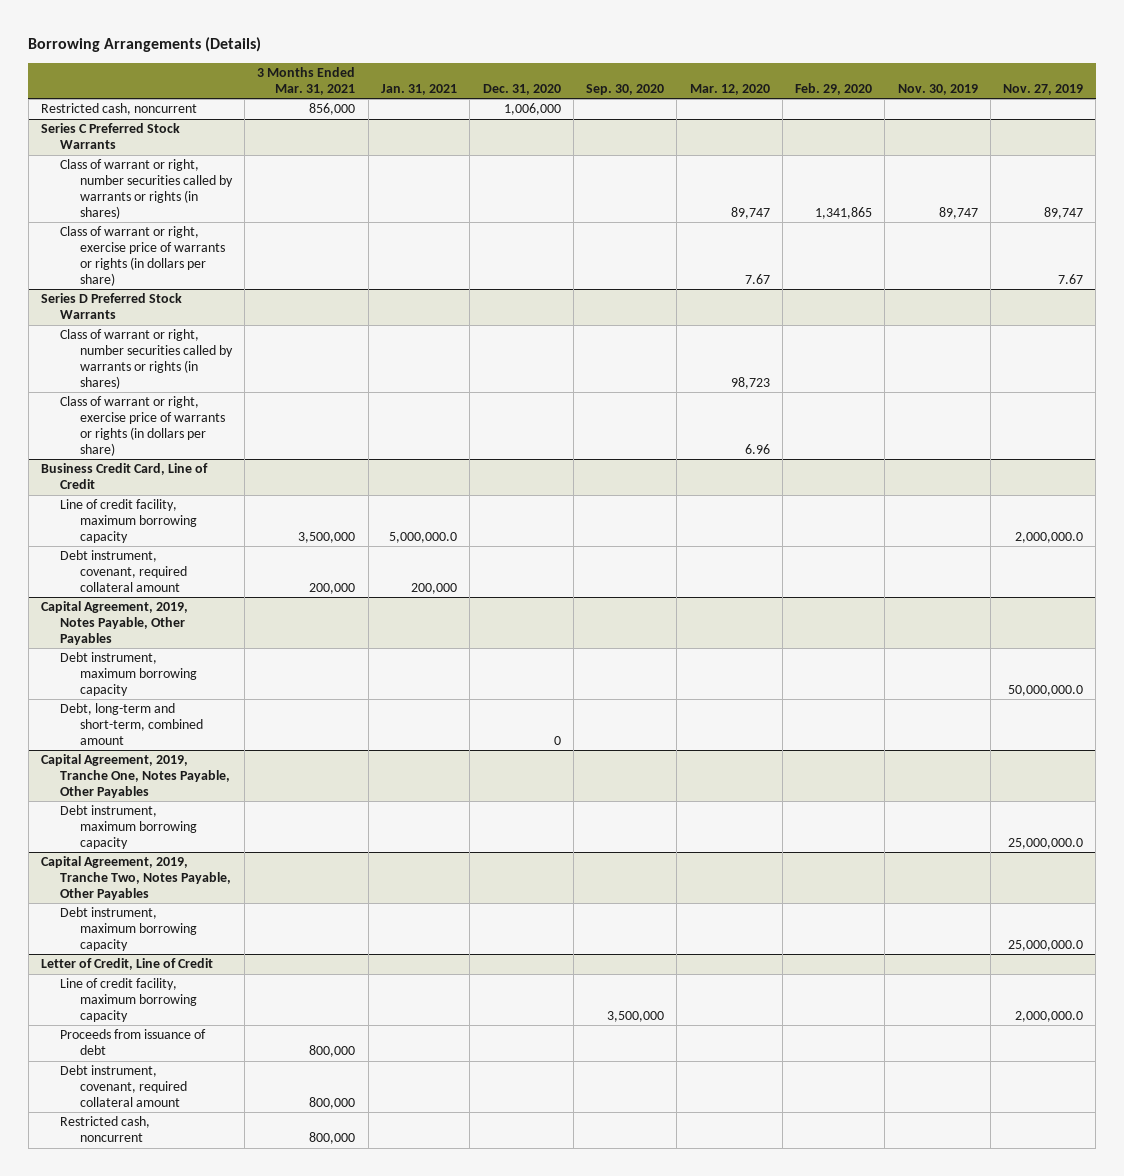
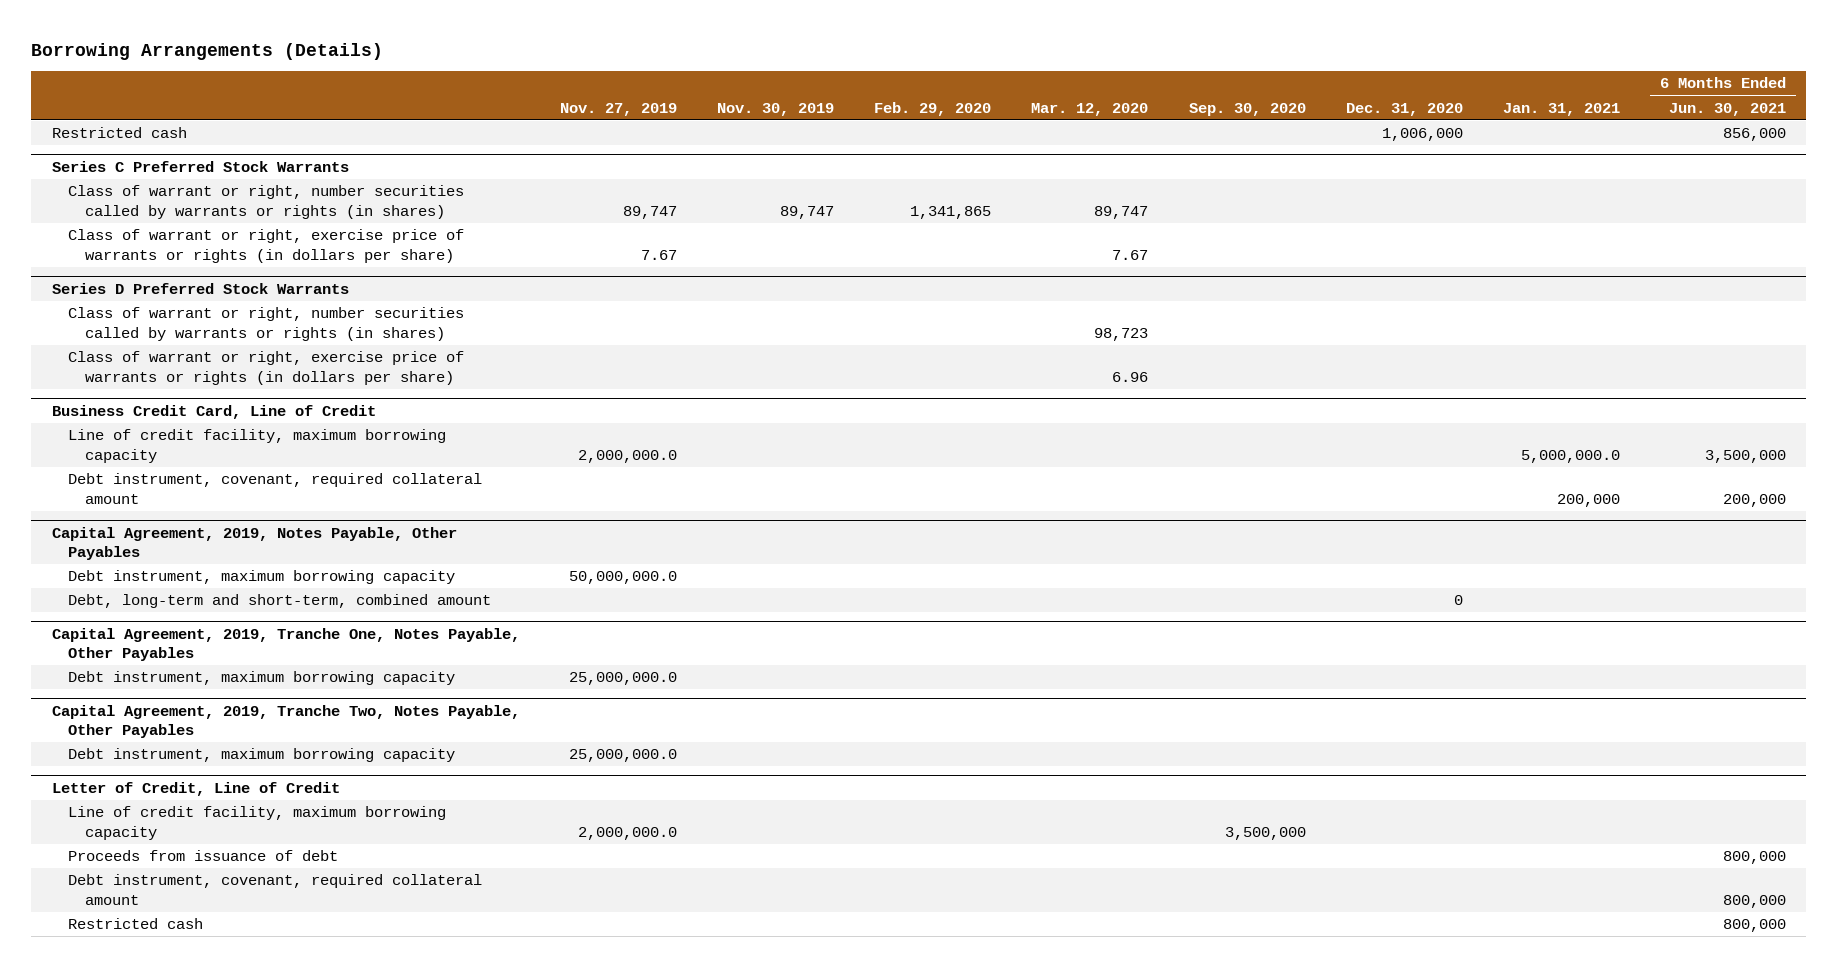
- | 3 Months Ended Mar. 31, 2021 | Jan. 31, 2021 | Dec. 31, 2020 | Sep. 30, 2020 | Mar. 12, 2020 | Feb. 29, 2020 | Nov. 30, 2019 | Nov. 27, 2019
+ | Nov. 27, 2019 | Nov. 30, 2019 | Feb. 29, 2020 | Mar. 12, 2020 | Sep. 30, 2020 | Dec. 31, 2020 | Jan. 31, 2021 | 6 Months Ended Jun. 30, 2021
- Restricted cash, noncurrent | 856,000 | | 1,006,000 | | | | |
+ Restricted cash | | | | | | 1,006,000 | | 856,000
@ Letter of Credit, Line of Credit
- Restricted cash, noncurrent | 800,000 | | | | | | |
+ Restricted cash | | | | | | | | 800,000

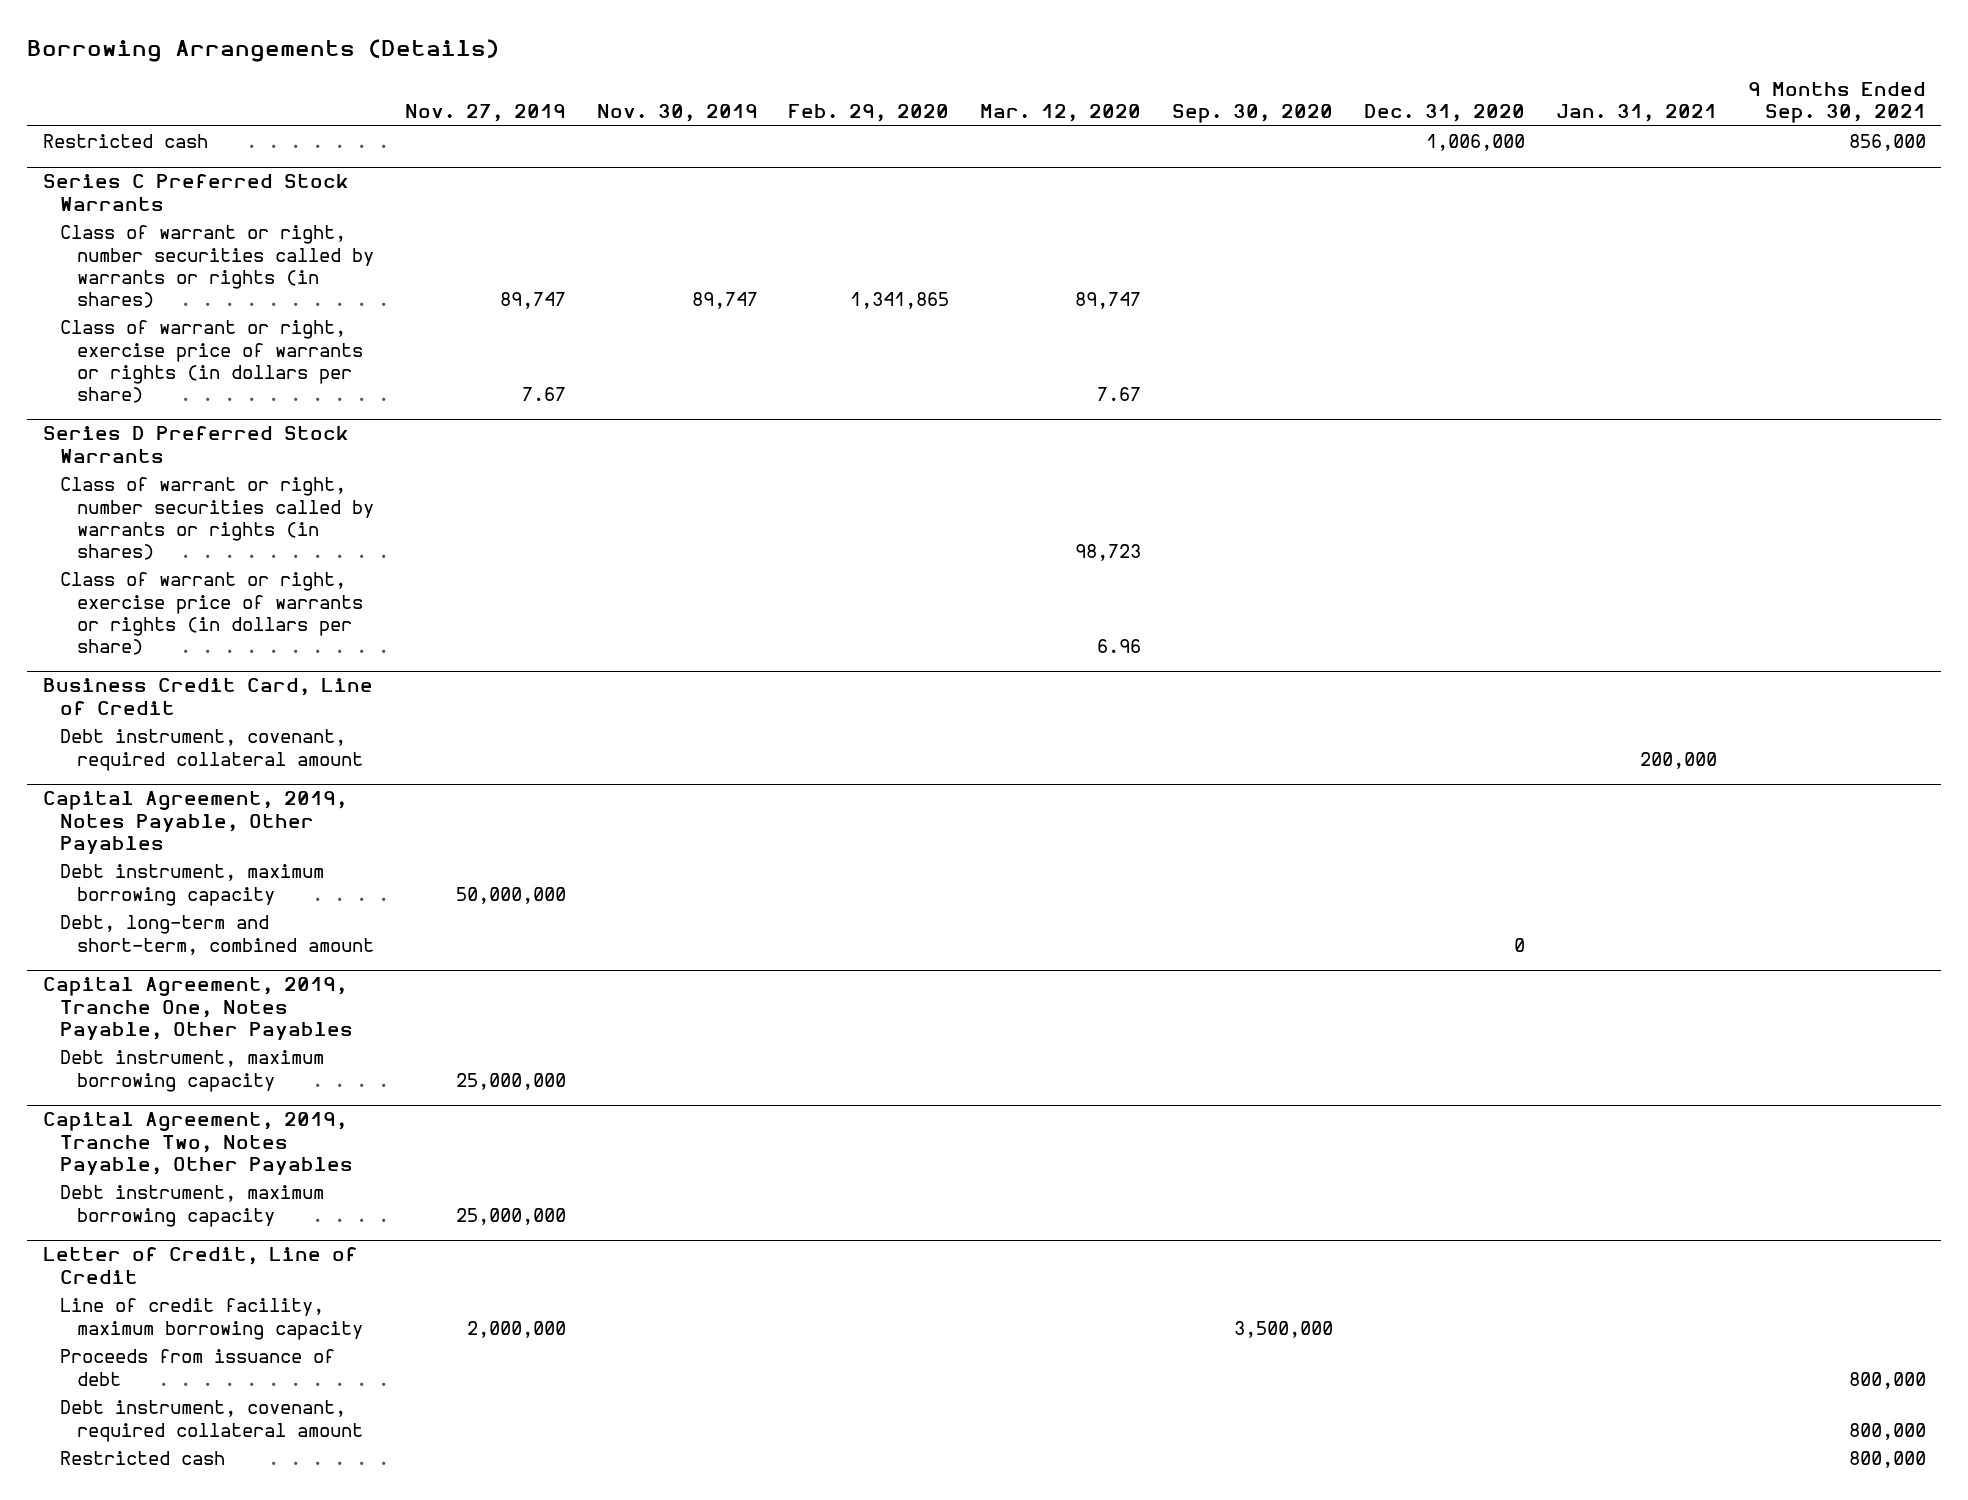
- | Nov. 27, 2019 | Nov. 30, 2019 | Feb. 29, 2020 | Mar. 12, 2020 | Sep. 30, 2020 | Dec. 31, 2020 | Jan. 31, 2021 | 6 Months Ended Jun. 30, 2021
+ | Nov. 27, 2019 | Nov. 30, 2019 | Feb. 29, 2020 | Mar. 12, 2020 | Sep. 30, 2020 | Dec. 31, 2020 | Jan. 31, 2021 | 9 Months Ended Sep. 30, 2021
@ Business Credit Card, Line of Credit
- Line of credit facility, maximum borrowing capacity | 2,000,000.0 | | | | | | 5,000,000.0 | 3,500,000
@ Capital Agreement, 2019, Notes Payable, Other Payables
- Debt instrument, maximum borrowing capacity | 50,000,000.0 | | | | | | |
+ Debt instrument, maximum borrowing capacity | 50,000,000 | | | | | | |
@ Capital Agreement, 2019, Tranche One, Notes Payable, Other Payables
- Debt instrument, maximum borrowing capacity | 25,000,000.0 | | | | | | |
+ Debt instrument, maximum borrowing capacity | 25,000,000 | | | | | | |
@ Capital Agreement, 2019, Tranche Two, Notes Payable, Other Payables
- Debt instrument, maximum borrowing capacity | 25,000,000.0 | | | | | | |
+ Debt instrument, maximum borrowing capacity | 25,000,000 | | | | | | |
@ Letter of Credit, Line of Credit
- Line of credit facility, maximum borrowing capacity | 2,000,000.0 | | | | 3,500,000 | | |
+ Line of credit facility, maximum borrowing capacity | 2,000,000 | | | | 3,500,000 | | |

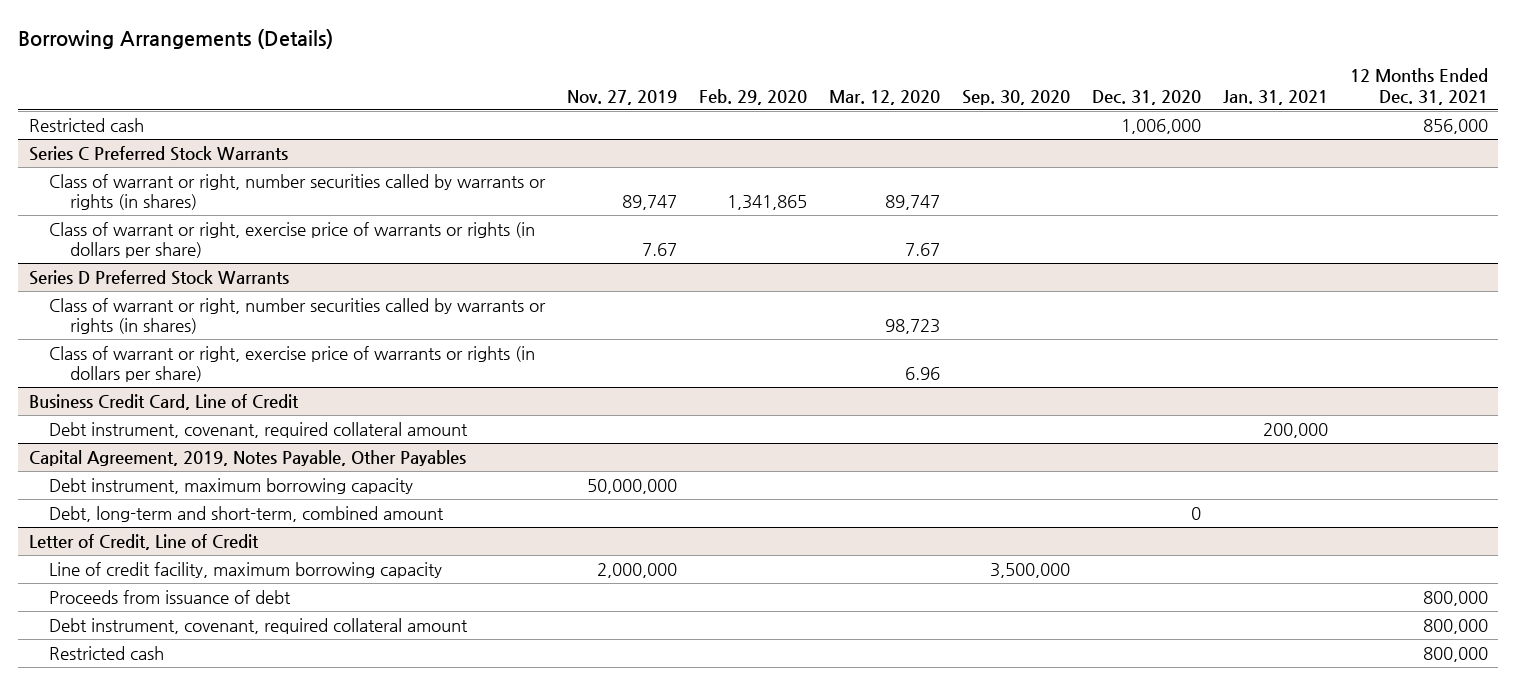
- | Nov. 27, 2019 | Nov. 30, 2019 | Feb. 29, 2020 | Mar. 12, 2020 | Sep. 30, 2020 | Dec. 31, 2020 | Jan. 31, 2021 | 9 Months Ended Sep. 30, 2021
+ | Nov. 27, 2019 | Feb. 29, 2020 | Mar. 12, 2020 | Sep. 30, 2020 | Dec. 31, 2020 | Jan. 31, 2021 | 12 Months Ended Dec. 31, 2021
- Capital Agreement, 2019, Tranche One, Notes Payable, Other Payables
- Debt instrument, maximum borrowing capacity | 25,000,000 | | | | | | |
- Capital Agreement, 2019, Tranche Two, Notes Payable, Other Payables
- Debt instrument, maximum borrowing capacity | 25,000,000 | | | | | | |

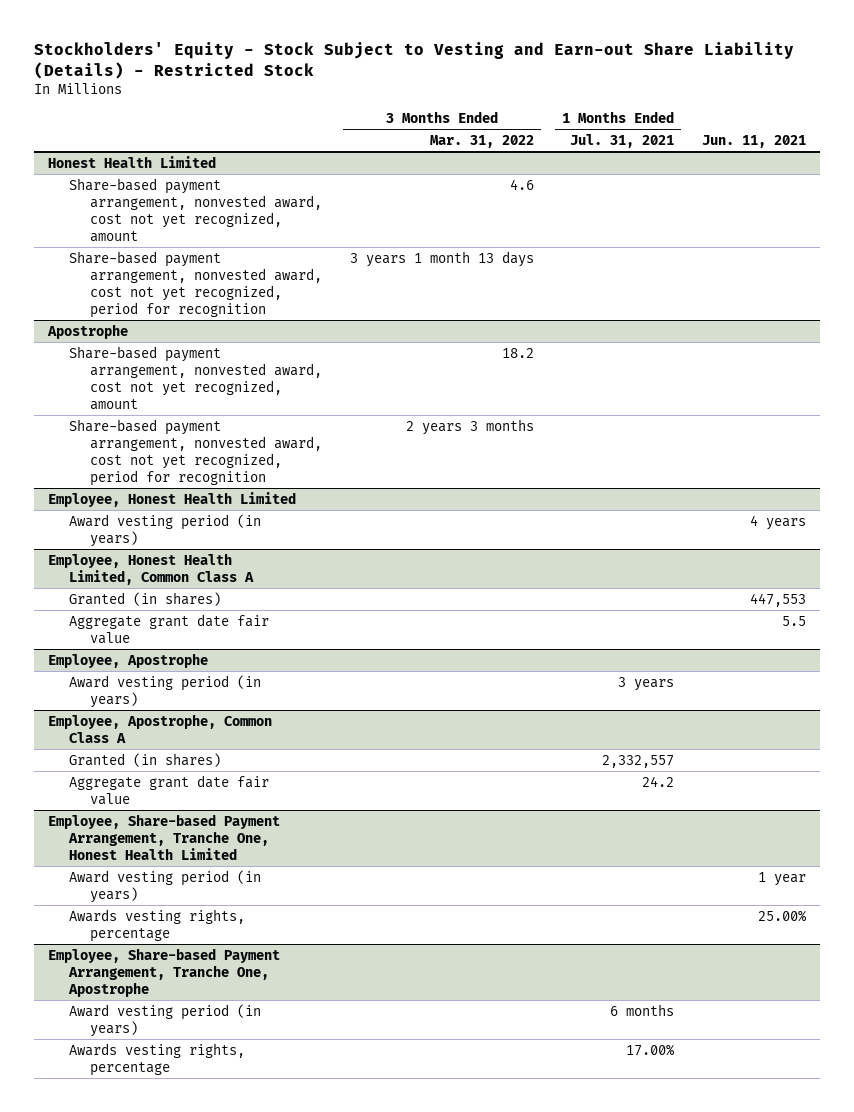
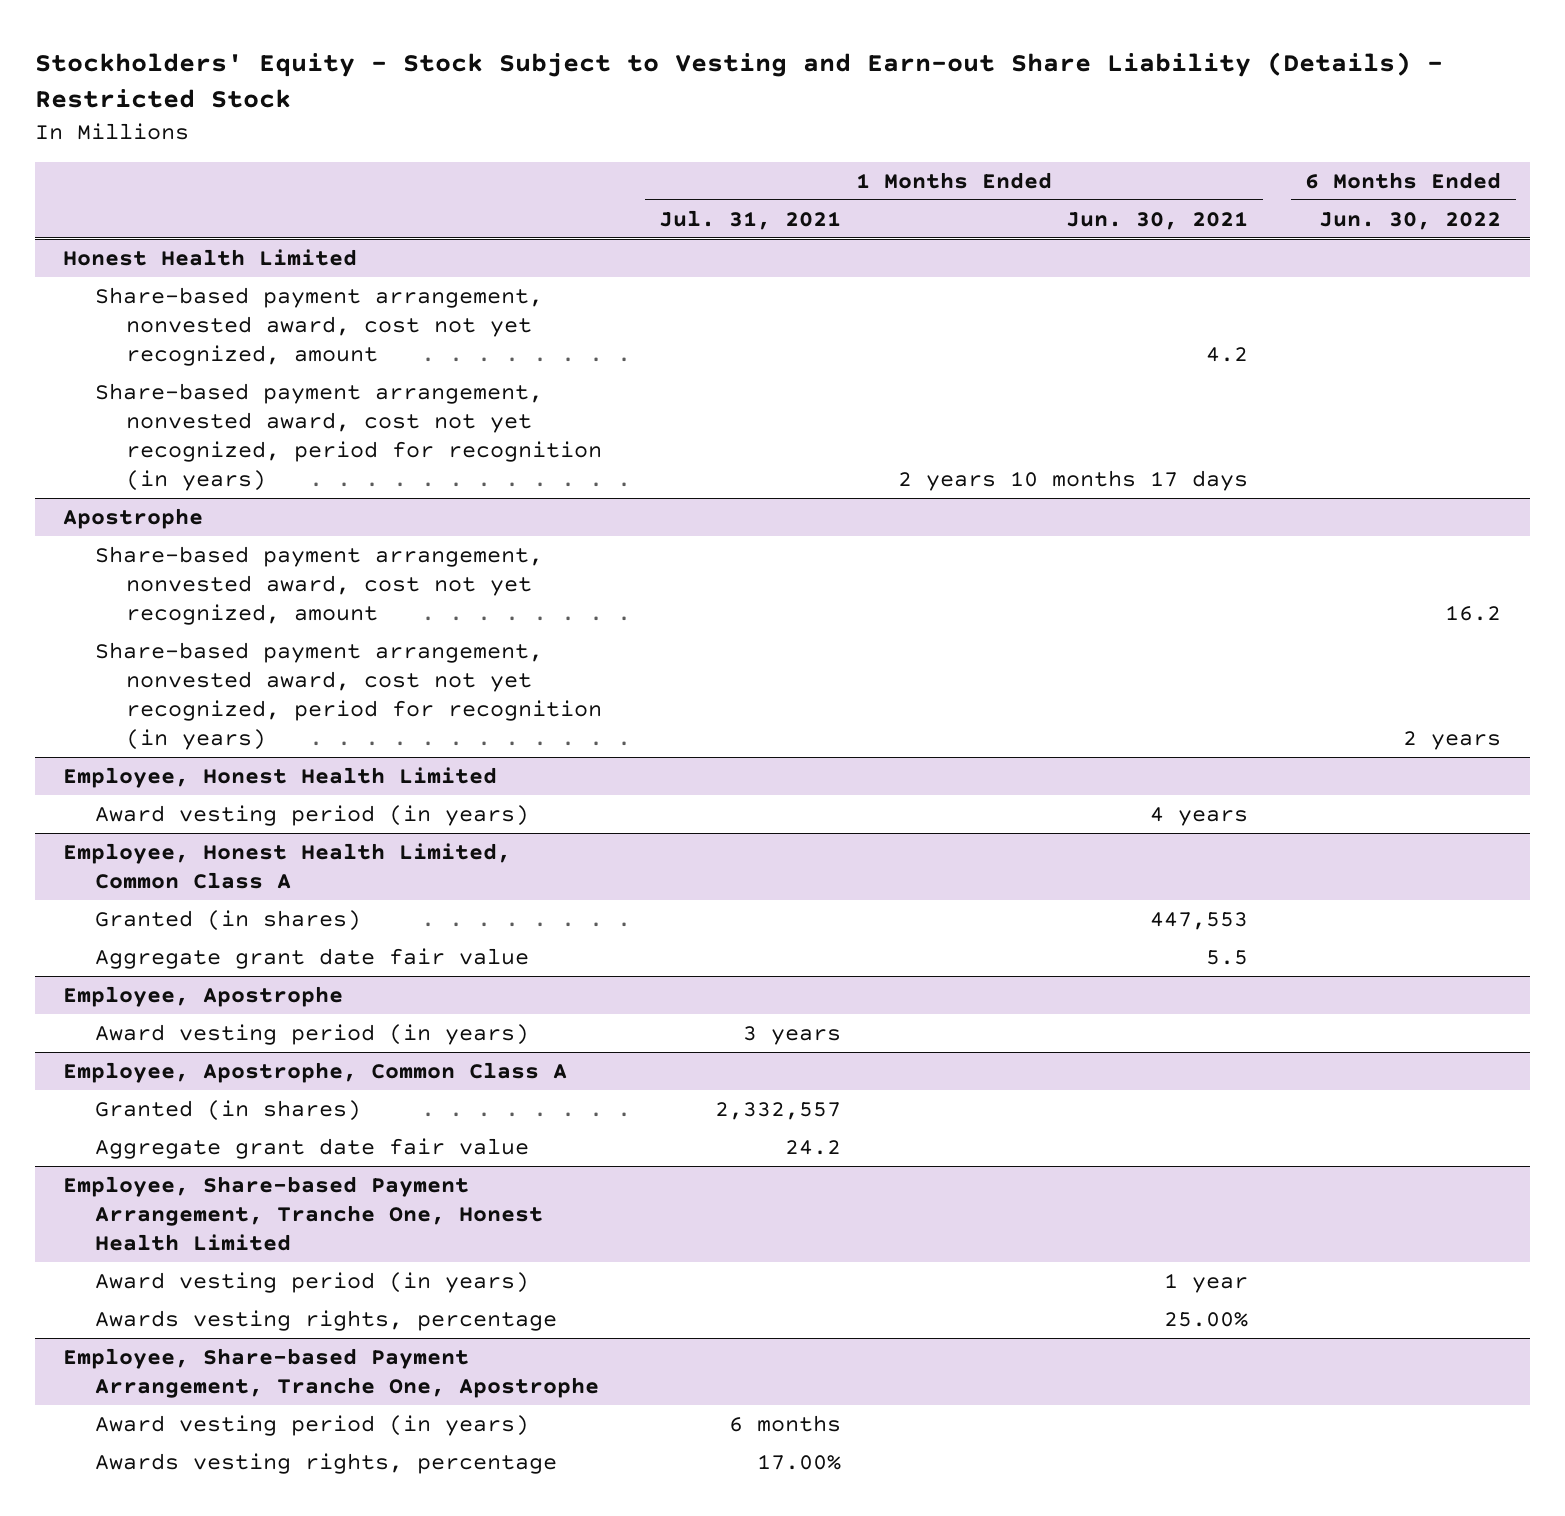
- | 3 Months Ended Mar. 31, 2022 | 1 Months Ended Jul. 31, 2021 | Jun. 11, 2021
+ | 1 Months Ended Jul. 31, 2021 | 1 Months Ended Jun. 30, 2021 | 6 Months Ended Jun. 30, 2022
@ Honest Health Limited
- Share-based payment arrangement, nonvested award, cost not yet recognized, period for recognition | 3 years 1 month 13 days | |
+ Share-based payment arrangement, nonvested award, cost not yet recognized, period for recognition (in years) | | 2 years 10 months 17 days |
@ Apostrophe
- Share-based payment arrangement, nonvested award, cost not yet recognized, period for recognition | 2 years 3 months | |
+ Share-based payment arrangement, nonvested award, cost not yet recognized, period for recognition (in years) | | | 2 years

